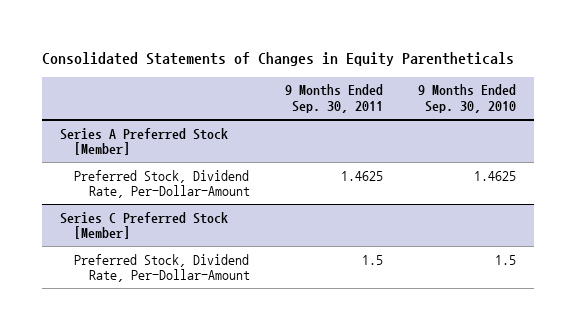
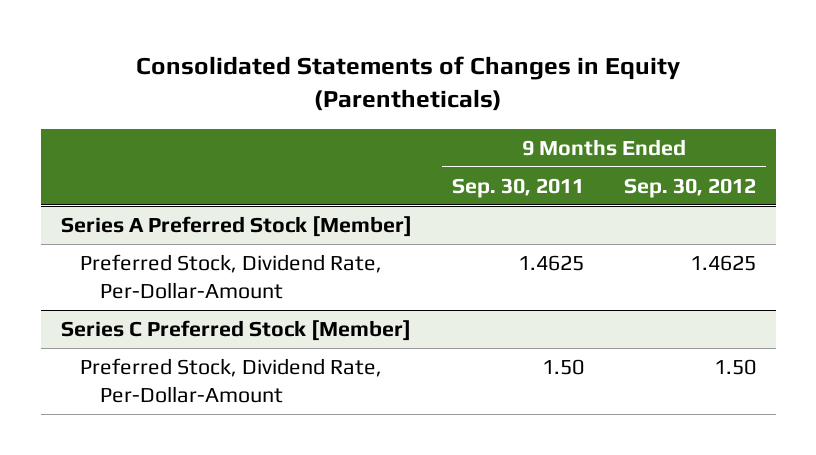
- Consolidated Statements of Changes in Equity Parentheticals
+ Consolidated Statements of Changes in Equity (Parentheticals)
- | 9 Months Ended Sep. 30, 2011 | 9 Months Ended Sep. 30, 2010
+ | 9 Months Ended Sep. 30, 2011 | 9 Months Ended Sep. 30, 2012
@ Series C Preferred Stock [Member]
- Preferred Stock, Dividend Rate, Per-Dollar-Amount | 1.5 | 1.5
+ Preferred Stock, Dividend Rate, Per-Dollar-Amount | 1.50 | 1.50

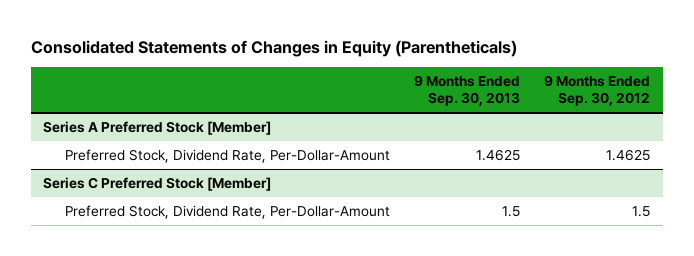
- | 9 Months Ended Sep. 30, 2011 | 9 Months Ended Sep. 30, 2012
+ | 9 Months Ended Sep. 30, 2013 | 9 Months Ended Sep. 30, 2012
@ Series C Preferred Stock [Member]
- Preferred Stock, Dividend Rate, Per-Dollar-Amount | 1.50 | 1.50
+ Preferred Stock, Dividend Rate, Per-Dollar-Amount | 1.5 | 1.5

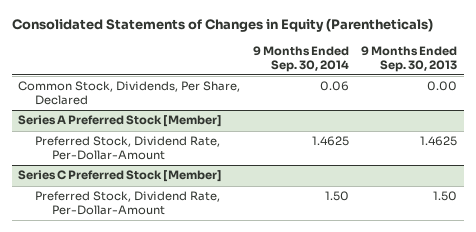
- | 9 Months Ended Sep. 30, 2013 | 9 Months Ended Sep. 30, 2012
+ | 9 Months Ended Sep. 30, 2014 | 9 Months Ended Sep. 30, 2013
+ Common Stock, Dividends, Per Share, Declared | 0.06 | 0.00
@ Series C Preferred Stock [Member]
- Preferred Stock, Dividend Rate, Per-Dollar-Amount | 1.5 | 1.5
+ Preferred Stock, Dividend Rate, Per-Dollar-Amount | 1.50 | 1.50

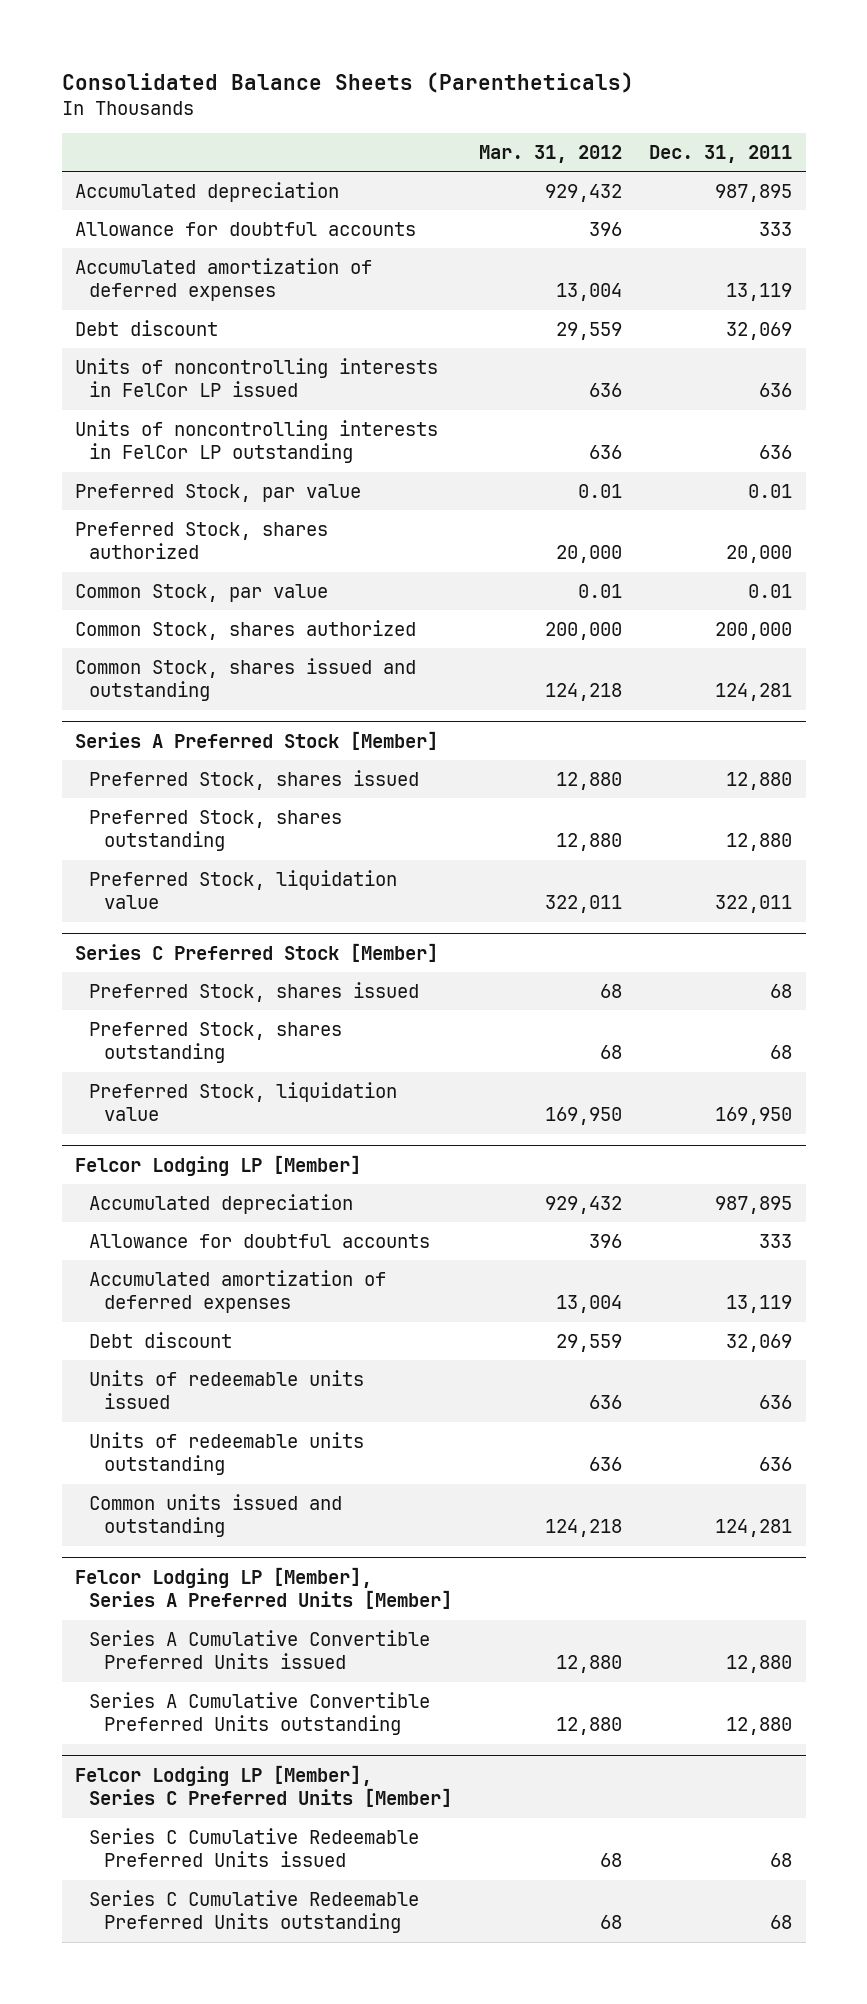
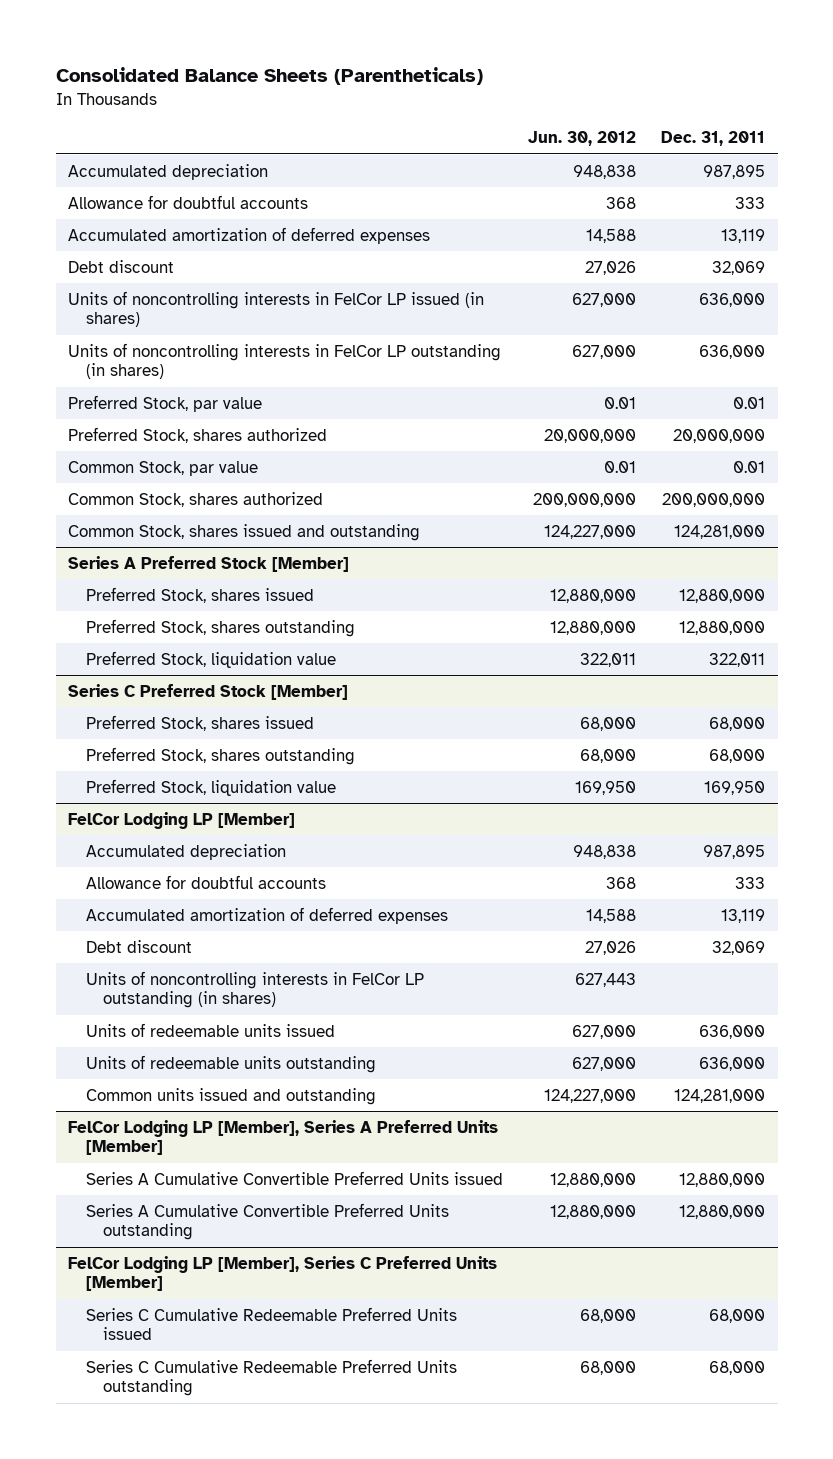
- | Mar. 31, 2012 | Dec. 31, 2011
+ | Jun. 30, 2012 | Dec. 31, 2011
- Units of noncontrolling interests in FelCor LP issued | 636 | 636
- Units of noncontrolling interests in FelCor LP outstanding | 636 | 636
+ Units of noncontrolling interests in FelCor LP issued (in shares) | 627,000 | 636,000
+ Units of noncontrolling interests in FelCor LP outstanding (in shares) | 627,000 | 636,000
- Preferred Stock, shares authorized | 20,000 | 20,000
+ Preferred Stock, shares authorized | 20,000,000 | 20,000,000
- Common Stock, shares authorized | 200,000 | 200,000
- Common Stock, shares issued and outstanding | 124,218 | 124,281
+ Common Stock, shares authorized | 200,000,000 | 200,000,000
+ Common Stock, shares issued and outstanding | 124,227,000 | 124,281,000
@ Series A Preferred Stock [Member]
- Preferred Stock, shares issued | 12,880 | 12,880
- Preferred Stock, shares outstanding | 12,880 | 12,880
+ Preferred Stock, shares issued | 12,880,000 | 12,880,000
+ Preferred Stock, shares outstanding | 12,880,000 | 12,880,000
@ Series C Preferred Stock [Member]
- Preferred Stock, shares issued | 68 | 68
- Preferred Stock, shares outstanding | 68 | 68
+ Preferred Stock, shares issued | 68,000 | 68,000
+ Preferred Stock, shares outstanding | 68,000 | 68,000
- Felcor Lodging LP [Member]
+ FelCor Lodging LP [Member]
- Units of redeemable units issued | 636 | 636
- Units of redeemable units outstanding | 636 | 636
- Common units issued and outstanding | 124,218 | 124,281
- Felcor Lodging LP [Member], Series A Preferred Units [Member]
- Series A Cumulative Convertible Preferred Units issued | 12,880 | 12,880
- Series A Cumulative Convertible Preferred Units outstanding | 12,880 | 12,880
- Felcor Lodging LP [Member], Series C Preferred Units [Member]
- Series C Cumulative Redeemable Preferred Units issued | 68 | 68
- Series C Cumulative Redeemable Preferred Units outstanding | 68 | 68
+ Units of noncontrolling interests in FelCor LP outstanding (in shares) | 627,443 |
+ Units of redeemable units issued | 627,000 | 636,000
+ Units of redeemable units outstanding | 627,000 | 636,000
+ Common units issued and outstanding | 124,227,000 | 124,281,000
+ FelCor Lodging LP [Member], Series A Preferred Units [Member]
+ Series A Cumulative Convertible Preferred Units issued | 12,880,000 | 12,880,000
+ Series A Cumulative Convertible Preferred Units outstanding | 12,880,000 | 12,880,000
+ FelCor Lodging LP [Member], Series C Preferred Units [Member]
+ Series C Cumulative Redeemable Preferred Units issued | 68,000 | 68,000
+ Series C Cumulative Redeemable Preferred Units outstanding | 68,000 | 68,000

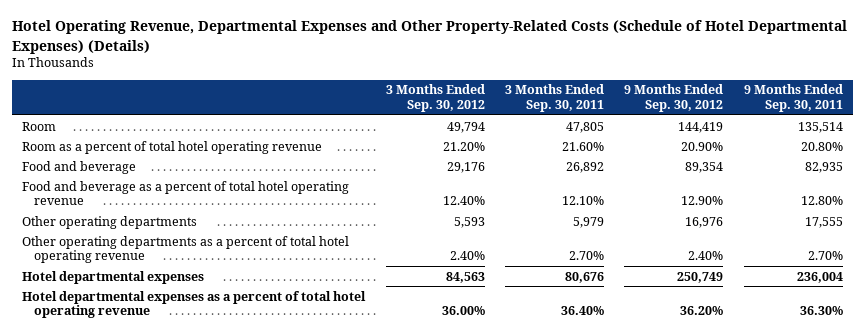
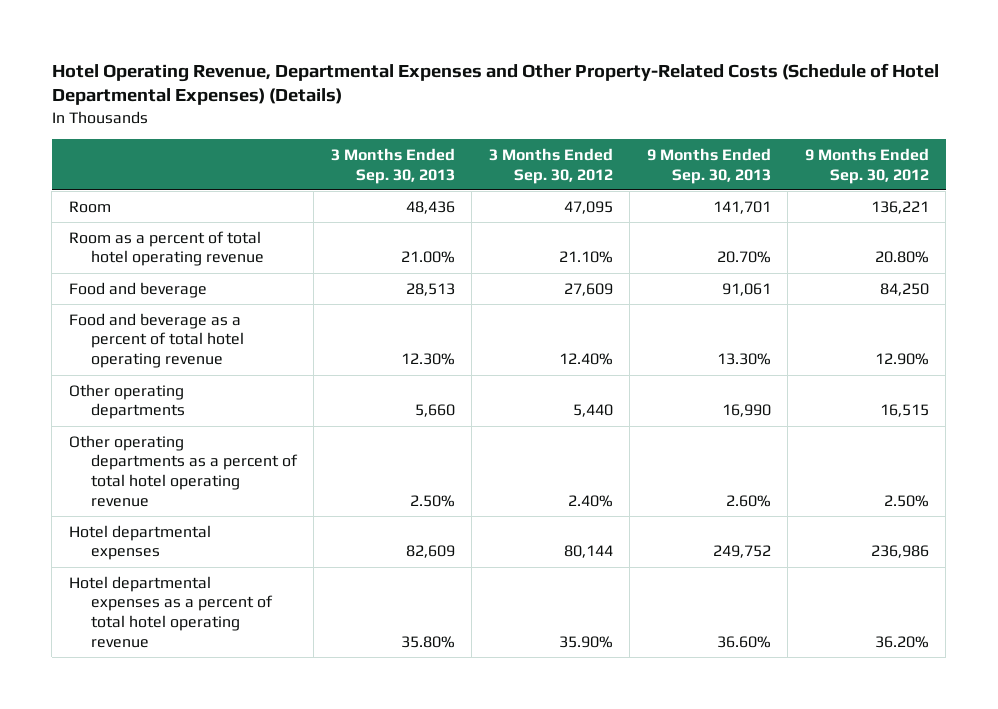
- | 3 Months Ended Sep. 30, 2012 | 3 Months Ended Sep. 30, 2011 | 9 Months Ended Sep. 30, 2012 | 9 Months Ended Sep. 30, 2011
+ | 3 Months Ended Sep. 30, 2013 | 3 Months Ended Sep. 30, 2012 | 9 Months Ended Sep. 30, 2013 | 9 Months Ended Sep. 30, 2012
- Room | 49,794 | 47,805 | 144,419 | 135,514
- Room as a percent of total hotel operating revenue | 21.20% | 21.60% | 20.90% | 20.80%
- Food and beverage | 29,176 | 26,892 | 89,354 | 82,935
+ Room | 48,436 | 47,095 | 141,701 | 136,221
+ Room as a percent of total hotel operating revenue | 21.00% | 21.10% | 20.70% | 20.80%
+ Food and beverage | 28,513 | 27,609 | 91,061 | 84,250
- Other operating departments | 5,593 | 5,979 | 16,976 | 17,555
- Other operating departments as a percent of total hotel operating revenue | 2.40% | 2.70% | 2.40% | 2.70%
- Hotel departmental expenses | 84,563 | 80,676 | 250,749 | 236,004
- Hotel departmental expenses as a percent of total hotel operating revenue | 36.00% | 36.40% | 36.20% | 36.30%
+ Other operating departments | 5,660 | 5,440 | 16,990 | 16,515
+ Other operating departments as a percent of total hotel operating revenue | 2.50% | 2.40% | 2.60% | 2.50%
+ Hotel departmental expenses | 82,609 | 80,144 | 249,752 | 236,986
+ Hotel departmental expenses as a percent of total hotel operating revenue | 35.80% | 35.90% | 36.60% | 36.20%

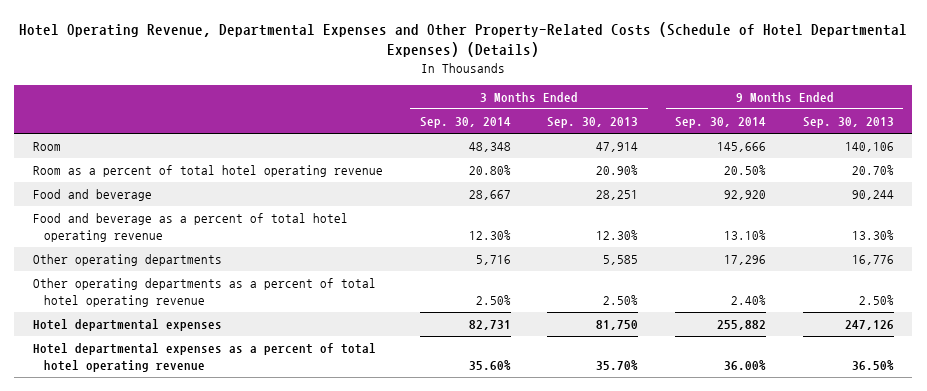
- | 3 Months Ended Sep. 30, 2013 | 3 Months Ended Sep. 30, 2012 | 9 Months Ended Sep. 30, 2013 | 9 Months Ended Sep. 30, 2012
+ | 3 Months Ended Sep. 30, 2014 | 3 Months Ended Sep. 30, 2013 | 9 Months Ended Sep. 30, 2014 | 9 Months Ended Sep. 30, 2013
- Room | 48,436 | 47,095 | 141,701 | 136,221
- Room as a percent of total hotel operating revenue | 21.00% | 21.10% | 20.70% | 20.80%
- Food and beverage | 28,513 | 27,609 | 91,061 | 84,250
+ Room | 48,348 | 47,914 | 145,666 | 140,106
+ Room as a percent of total hotel operating revenue | 20.80% | 20.90% | 20.50% | 20.70%
+ Food and beverage | 28,667 | 28,251 | 92,920 | 90,244
- Other operating departments | 5,660 | 5,440 | 16,990 | 16,515
- Other operating departments as a percent of total hotel operating revenue | 2.50% | 2.40% | 2.60% | 2.50%
- Hotel departmental expenses | 82,609 | 80,144 | 249,752 | 236,986
- Hotel departmental expenses as a percent of total hotel operating revenue | 35.80% | 35.90% | 36.60% | 36.20%
+ Other operating departments | 5,716 | 5,585 | 17,296 | 16,776
+ Other operating departments as a percent of total hotel operating revenue | 2.50% | 2.50% | 2.40% | 2.50%
+ Hotel departmental expenses | 82,731 | 81,750 | 255,882 | 247,126
+ Hotel departmental expenses as a percent of total hotel operating revenue | 35.60% | 35.70% | 36.00% | 36.50%

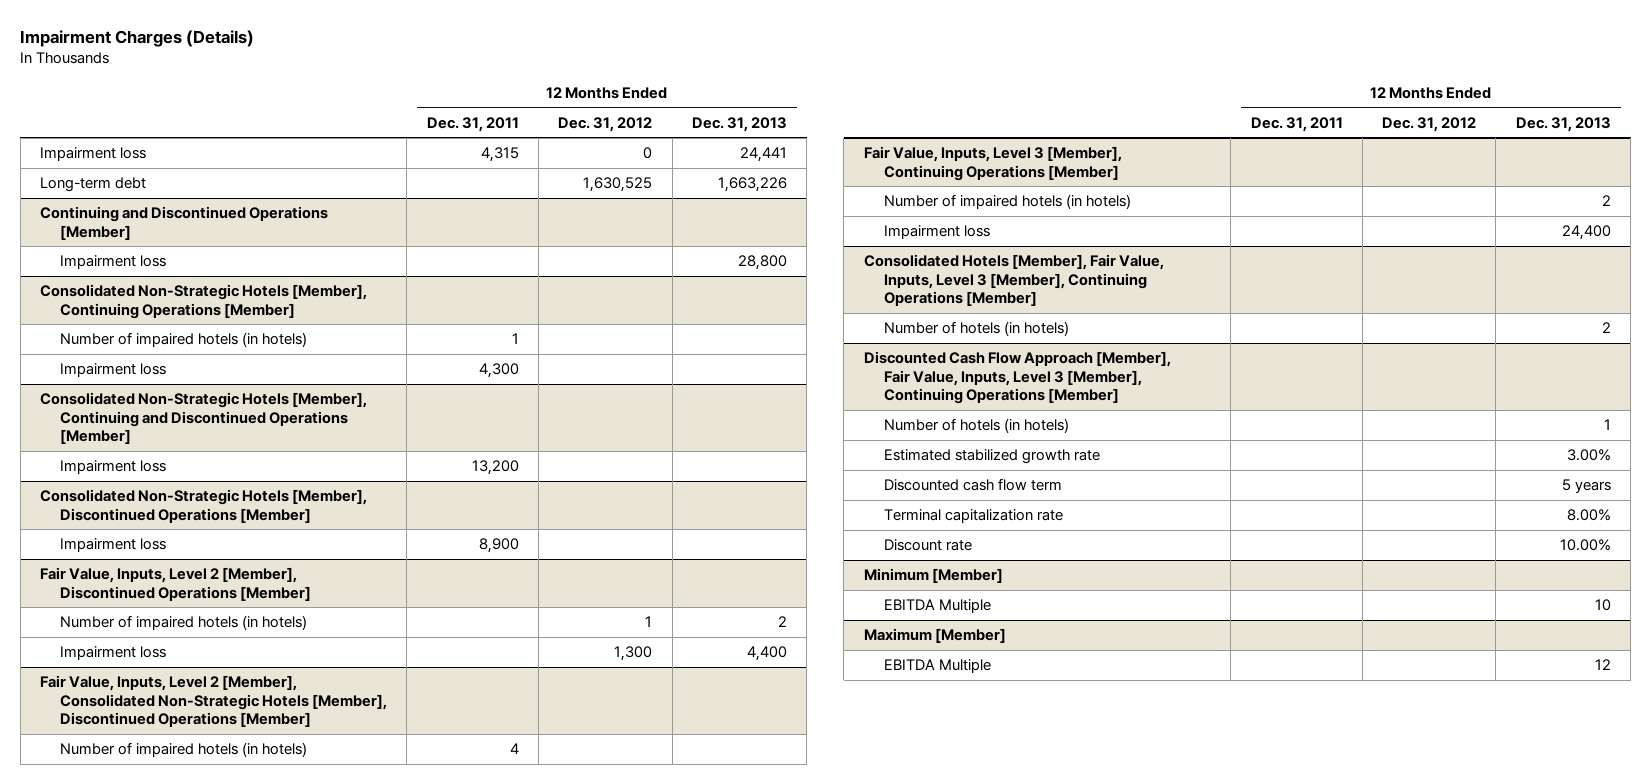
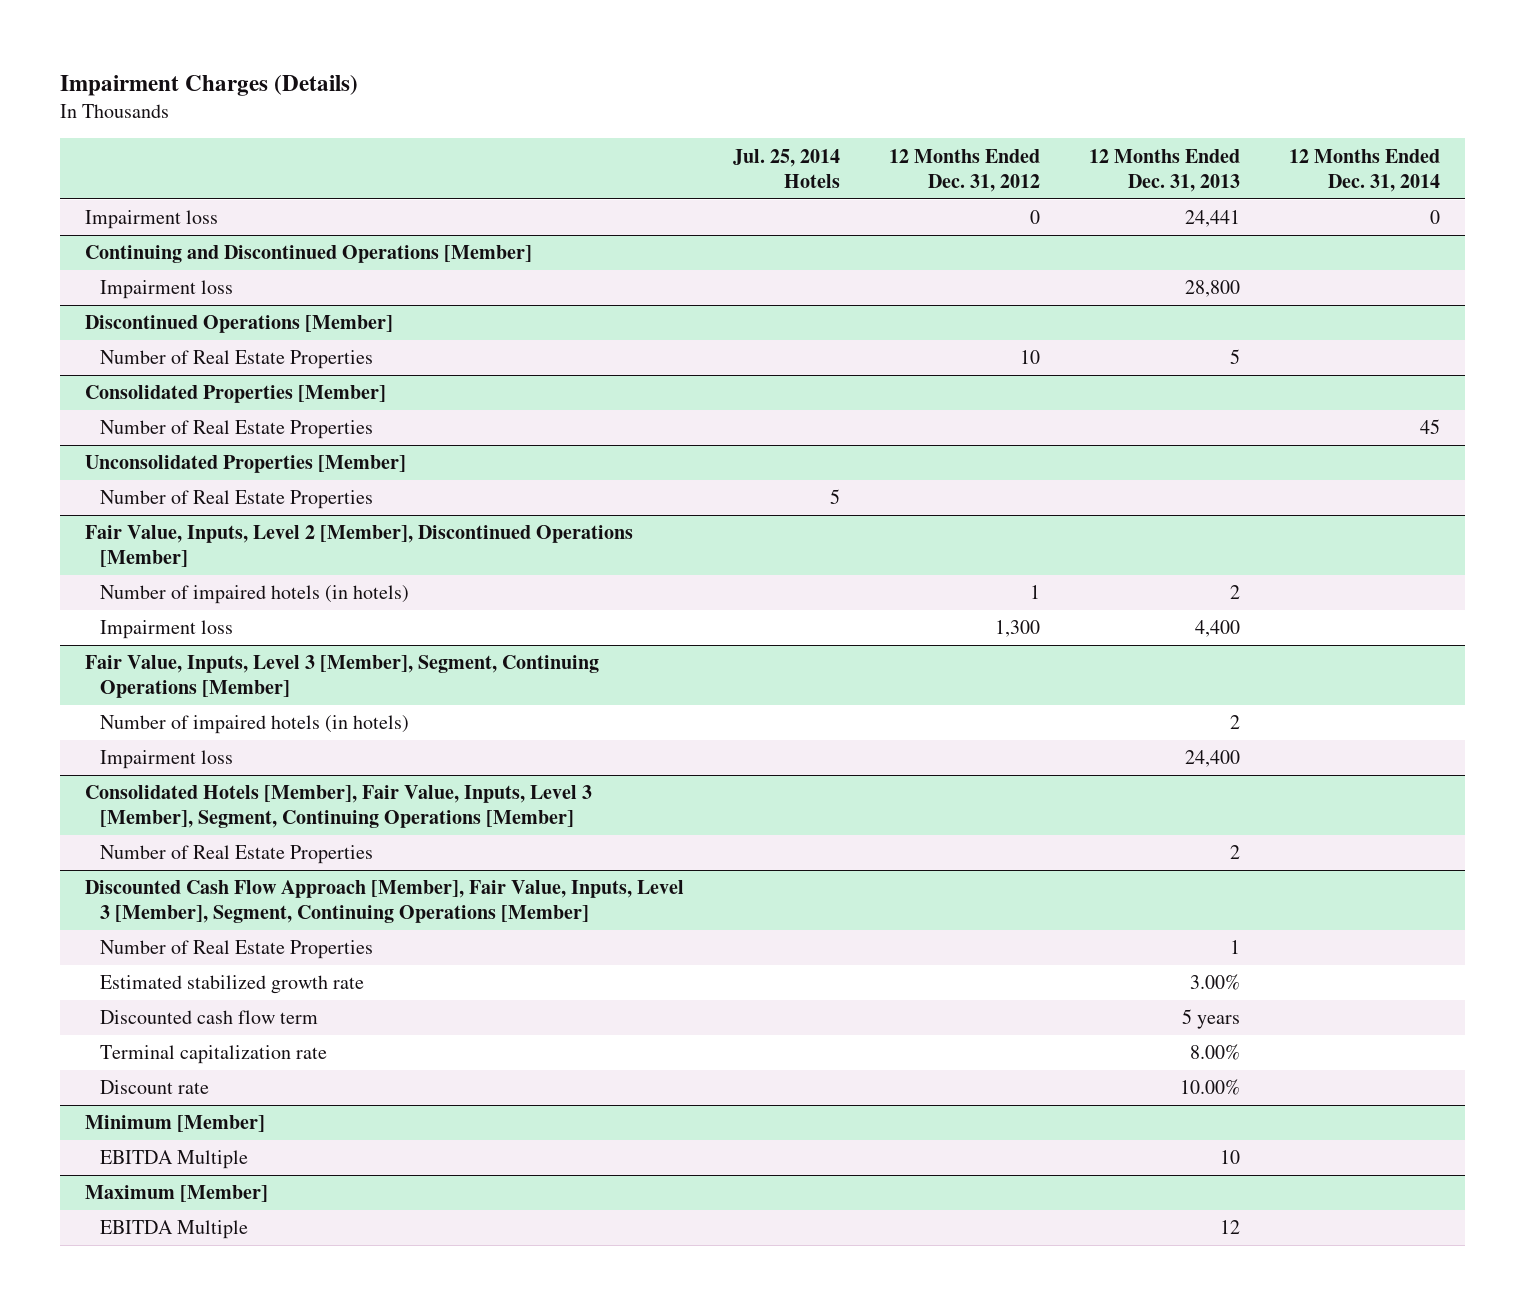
- | 12 Months Ended Dec. 31, 2011 | 12 Months Ended Dec. 31, 2012 | 12 Months Ended Dec. 31, 2013
+ | Jul. 25, 2014 Hotels | 12 Months Ended Dec. 31, 2012 | 12 Months Ended Dec. 31, 2013 | 12 Months Ended Dec. 31, 2014
- Long-term debt | | 1,630,525 | 1,663,226
- Consolidated Non-Strategic Hotels [Member], Continuing Operations [Member]
- Number of impaired hotels (in hotels) | 1 | |
- Impairment loss | 4,300 | |
- Consolidated Non-Strategic Hotels [Member], Continuing and Discontinued Operations [Member]
- Impairment loss | 13,200 | |
- Consolidated Non-Strategic Hotels [Member], Discontinued Operations [Member]
- Impairment loss | 8,900 | |
+ Discontinued Operations [Member]
+ Number of Real Estate Properties | | 10 | 5 |
+ Consolidated Properties [Member]
+ Number of Real Estate Properties | | | | 45
+ Unconsolidated Properties [Member]
+ Number of Real Estate Properties | 5 | | |
- Fair Value, Inputs, Level 2 [Member], Consolidated Non-Strategic Hotels [Member], Discontinued Operations [Member]
- Number of impaired hotels (in hotels) | 4 | |
- Fair Value, Inputs, Level 3 [Member], Continuing Operations [Member]
+ Fair Value, Inputs, Level 3 [Member], Segment, Continuing Operations [Member]
- Consolidated Hotels [Member], Fair Value, Inputs, Level 3 [Member], Continuing Operations [Member]
- Number of hotels (in hotels) | | | 2
- Discounted Cash Flow Approach [Member], Fair Value, Inputs, Level 3 [Member], Continuing Operations [Member]
- Number of hotels (in hotels) | | | 1
+ Consolidated Hotels [Member], Fair Value, Inputs, Level 3 [Member], Segment, Continuing Operations [Member]
+ Number of Real Estate Properties | | | 2 |
+ Discounted Cash Flow Approach [Member], Fair Value, Inputs, Level 3 [Member], Segment, Continuing Operations [Member]
+ Number of Real Estate Properties | | | 1 |

